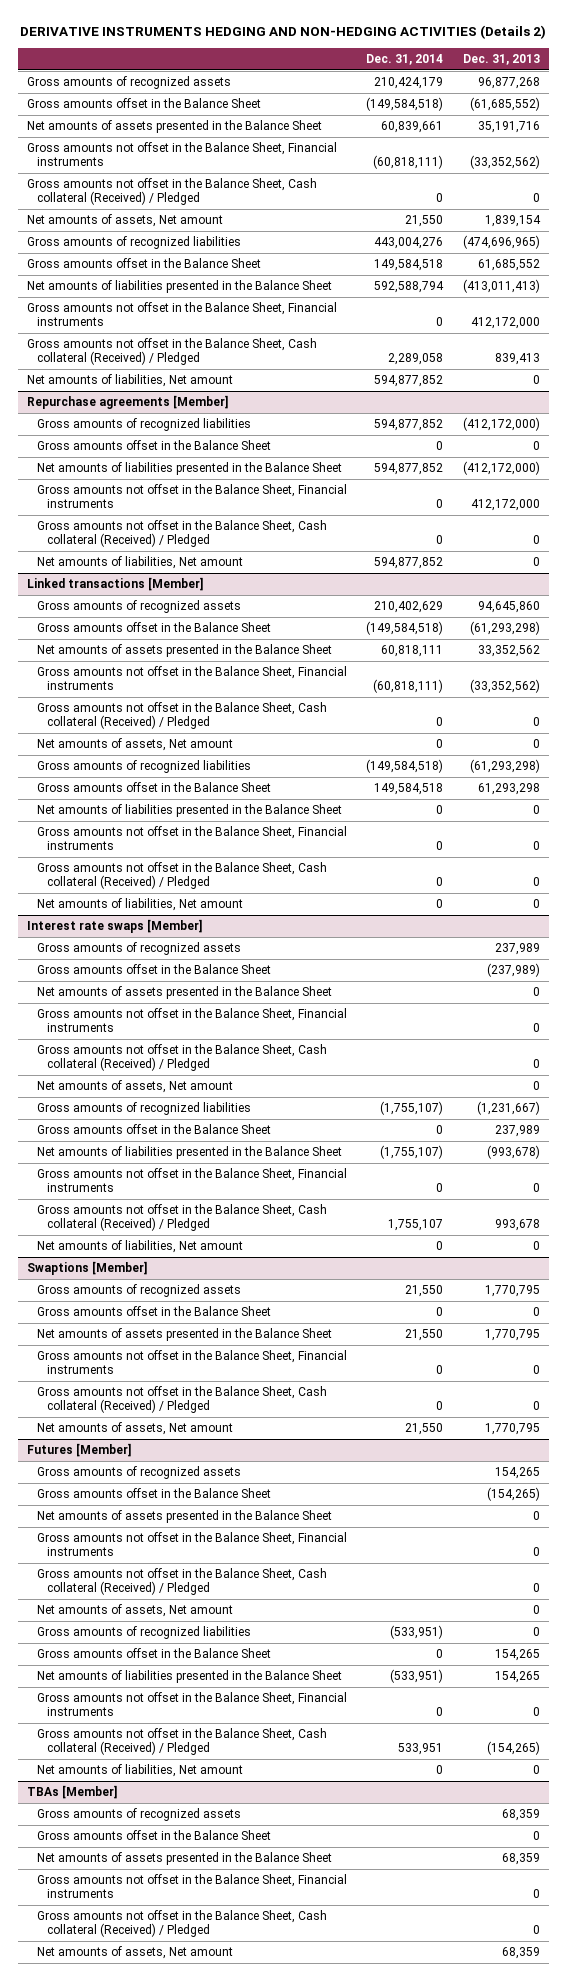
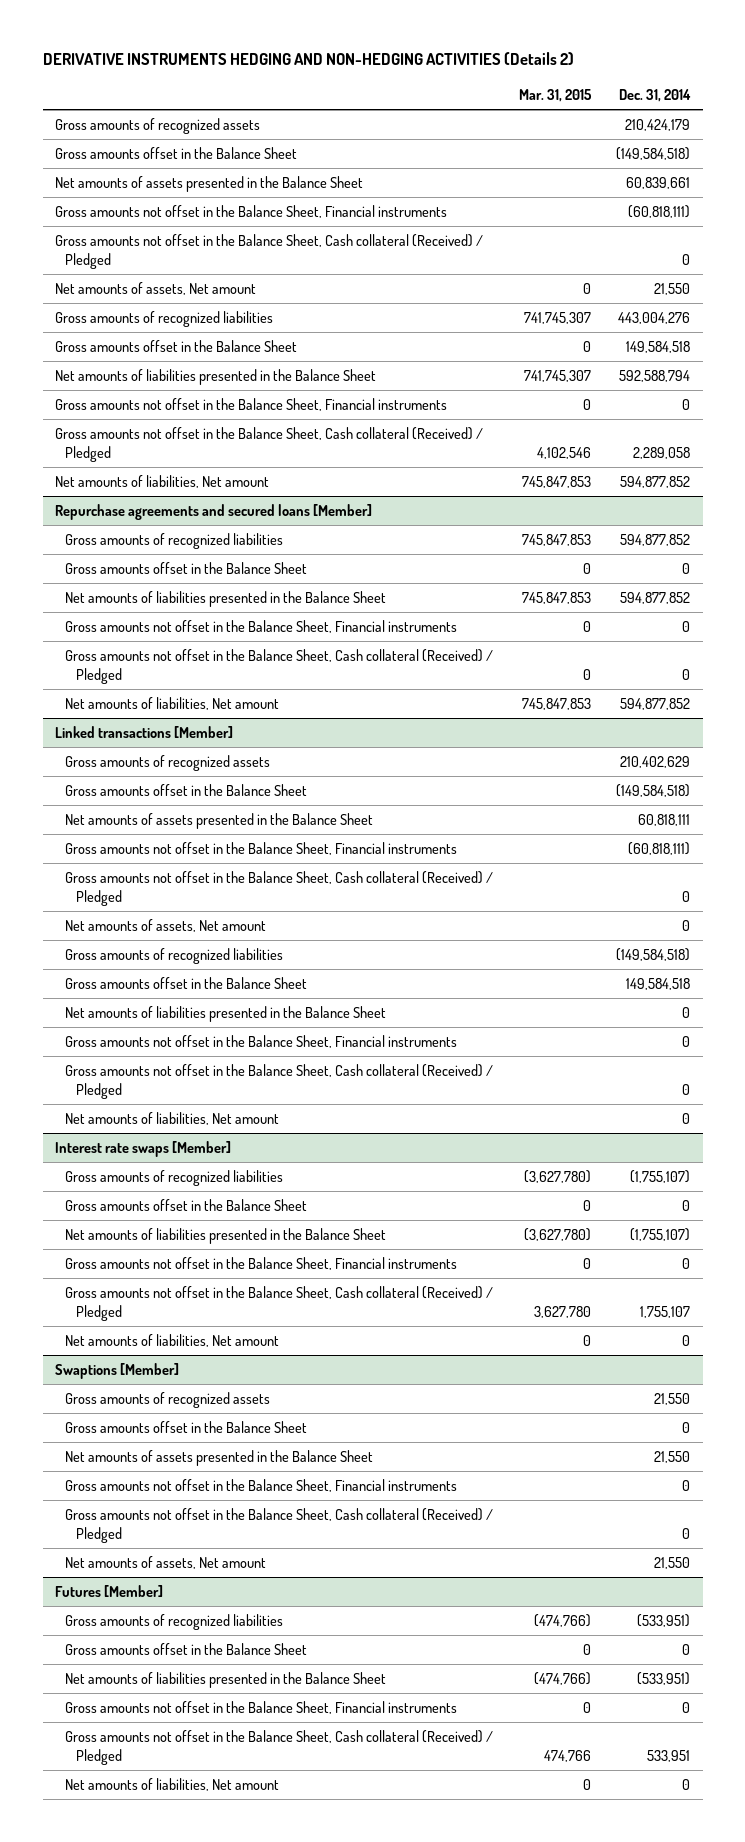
- | Dec. 31, 2014 | Dec. 31, 2013
+ | Mar. 31, 2015 | Dec. 31, 2014
- Repurchase agreements [Member]
+ Repurchase agreements and secured loans [Member]
@ Interest rate swaps [Member]
- Gross amounts of recognized assets | | 237,989
- Gross amounts offset in the Balance Sheet | | (237,989)
- Net amounts of assets presented in the Balance Sheet | | 0
- Gross amounts not offset in the Balance Sheet, Financial instruments | | 0
- Gross amounts not offset in the Balance Sheet, Cash collateral (Received) / Pledged | | 0
- Net amounts of assets, Net amount | | 0
@ Futures [Member]
- Gross amounts of recognized assets | | 154,265
- Gross amounts offset in the Balance Sheet | | (154,265)
- Net amounts of assets presented in the Balance Sheet | | 0
- Gross amounts not offset in the Balance Sheet, Financial instruments | | 0
- Gross amounts not offset in the Balance Sheet, Cash collateral (Received) / Pledged | | 0
- Net amounts of assets, Net amount | | 0
- TBAs [Member]
- Gross amounts of recognized assets | | 68,359
- Gross amounts offset in the Balance Sheet | | 0
- Net amounts of assets presented in the Balance Sheet | | 68,359
- Gross amounts not offset in the Balance Sheet, Financial instruments | | 0
- Gross amounts not offset in the Balance Sheet, Cash collateral (Received) / Pledged | | 0
- Net amounts of assets, Net amount | | 68,359

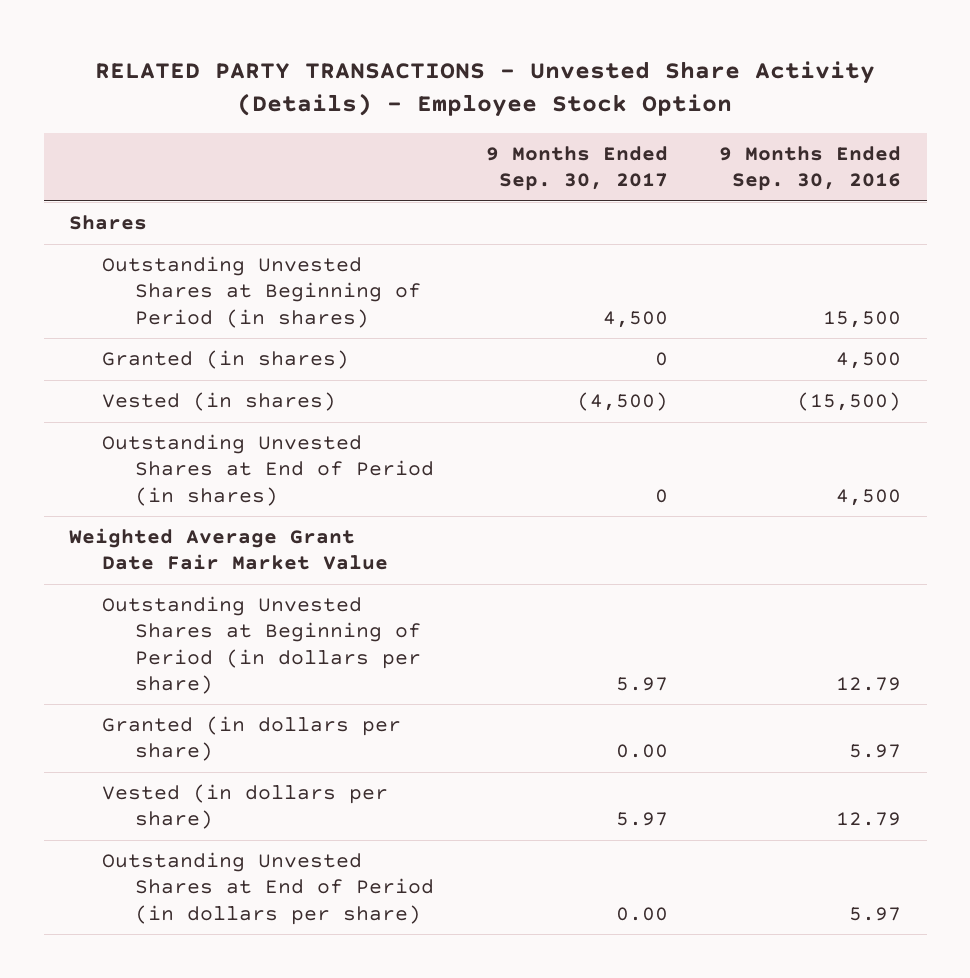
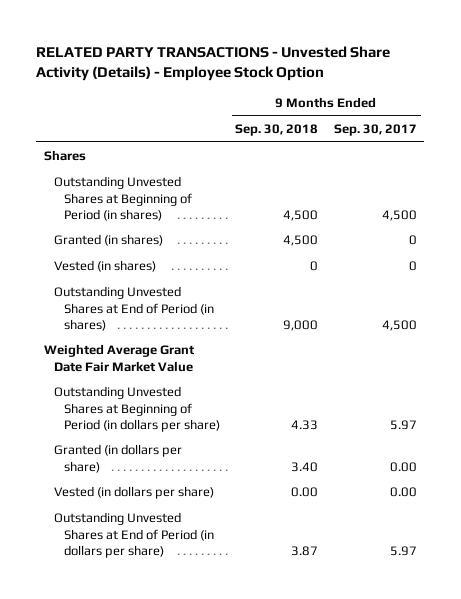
- | 9 Months Ended Sep. 30, 2017 | 9 Months Ended Sep. 30, 2016
+ | 9 Months Ended Sep. 30, 2018 | 9 Months Ended Sep. 30, 2017
- Vested (in shares) | (4,500) | (15,500)
- Outstanding Unvested Shares at End of Period (in shares) | 0 | 4,500
+ Vested (in shares) | 0 | 0
+ Outstanding Unvested Shares at End of Period (in shares) | 9,000 | 4,500
- Vested (in dollars per share) | 5.97 | 12.79
- Outstanding Unvested Shares at End of Period (in dollars per share) | 0.00 | 5.97
+ Vested (in dollars per share) | 0.00 | 0.00
+ Outstanding Unvested Shares at End of Period (in dollars per share) | 3.87 | 5.97

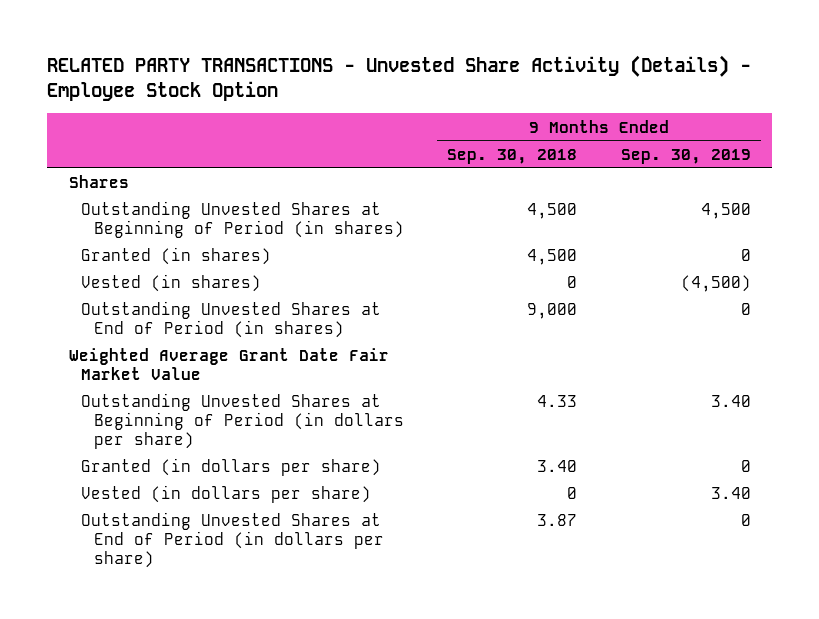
- | 9 Months Ended Sep. 30, 2018 | 9 Months Ended Sep. 30, 2017
+ | 9 Months Ended Sep. 30, 2018 | 9 Months Ended Sep. 30, 2019
- Vested (in dollars per share) | 0.00 | 0.00
+ Vested (in dollars per share) | 0 | 3.40

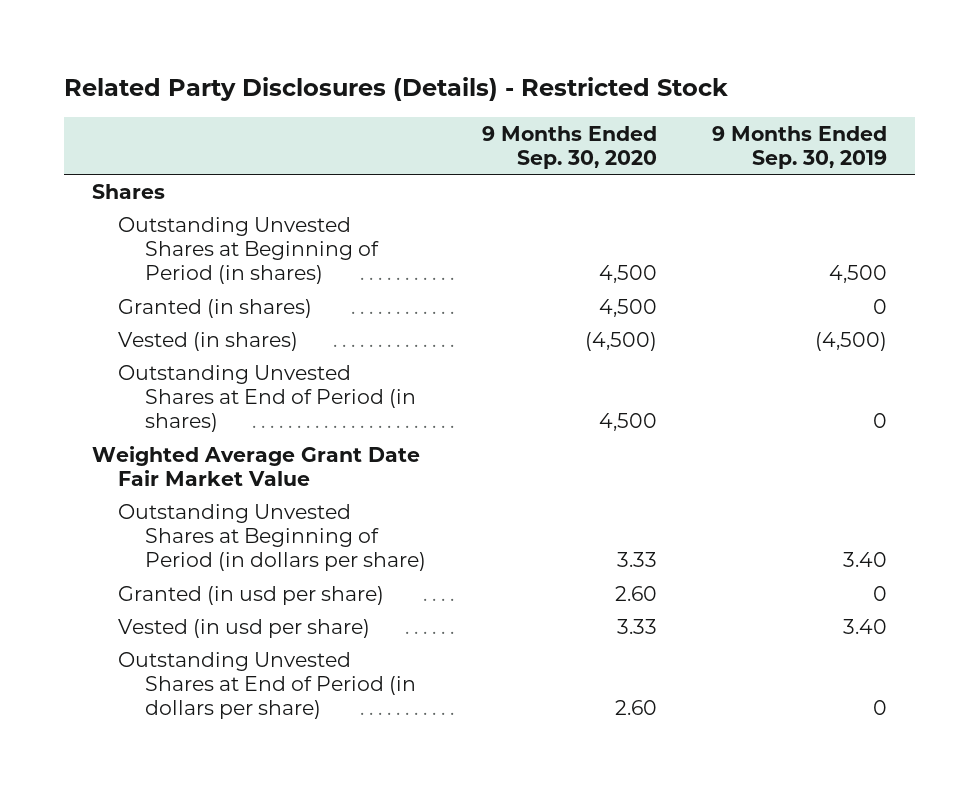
- RELATED PARTY TRANSACTIONS - Unvested Share Activity (Details) - Employee Stock Option
+ Related Party Disclosures (Details) - Restricted Stock
- | 9 Months Ended Sep. 30, 2018 | 9 Months Ended Sep. 30, 2019
+ | 9 Months Ended Sep. 30, 2020 | 9 Months Ended Sep. 30, 2019
- Granted (in dollars per share) | 3.40 | 0
- Vested (in dollars per share) | 0 | 3.40
+ Granted (in usd per share) | 2.60 | 0
+ Vested (in usd per share) | 3.33 | 3.40

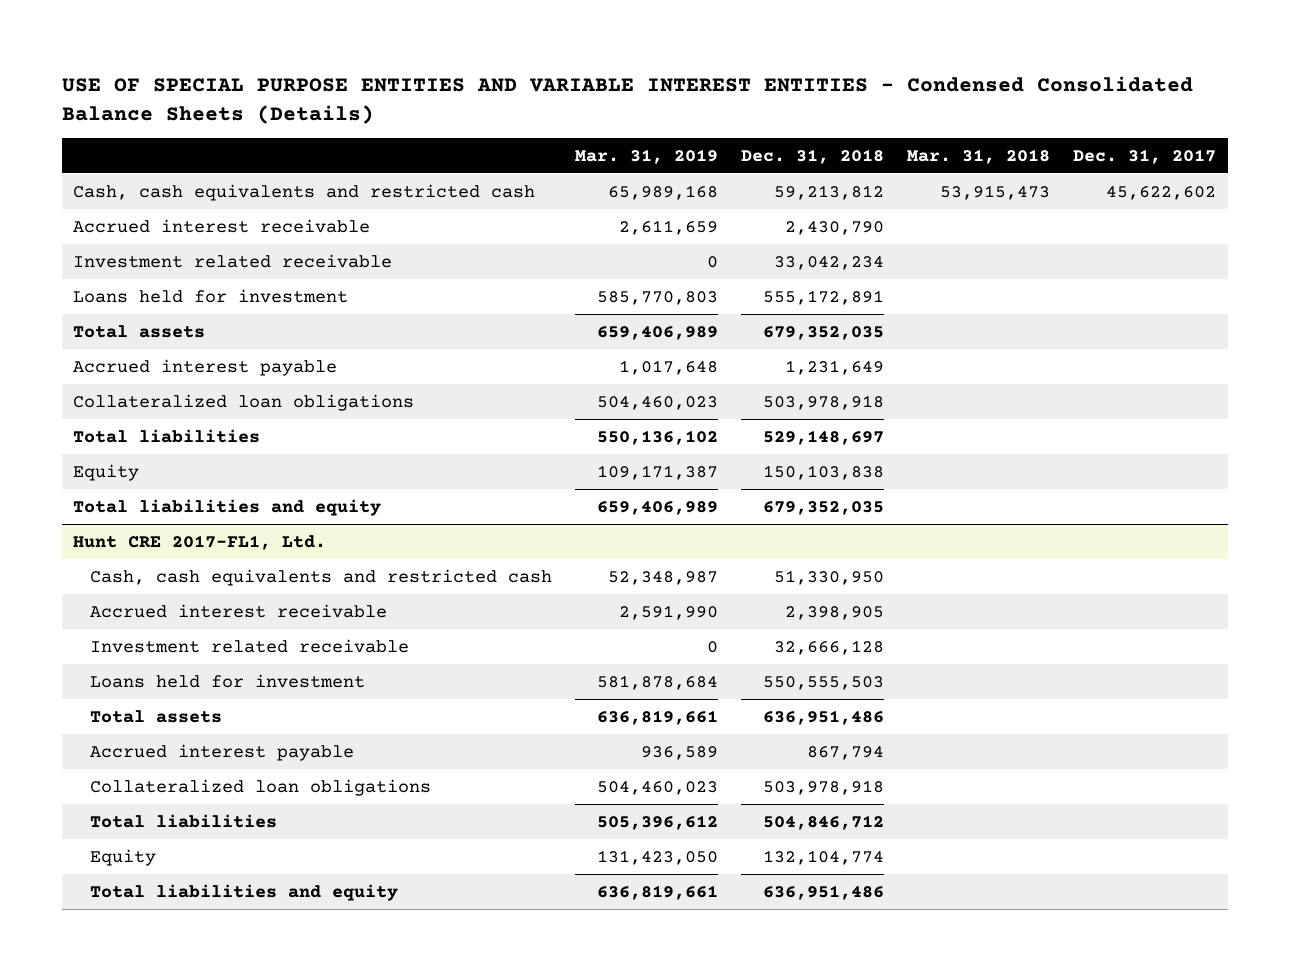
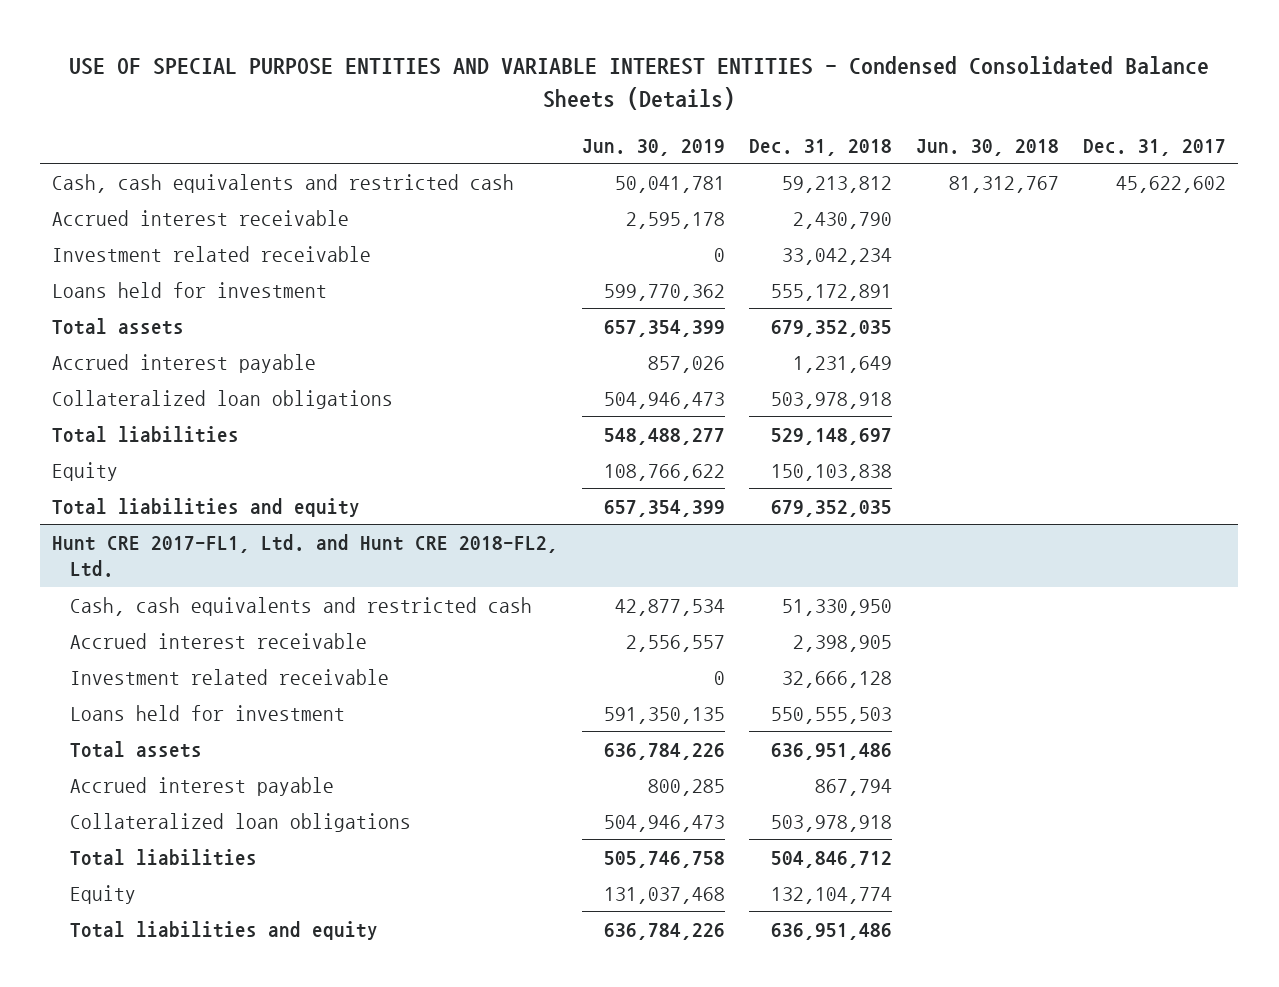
- | Mar. 31, 2019 | Dec. 31, 2018 | Mar. 31, 2018 | Dec. 31, 2017
+ | Jun. 30, 2019 | Dec. 31, 2018 | Jun. 30, 2018 | Dec. 31, 2017
- Hunt CRE 2017-FL1, Ltd.
+ Hunt CRE 2017-FL1, Ltd. and Hunt CRE 2018-FL2, Ltd.

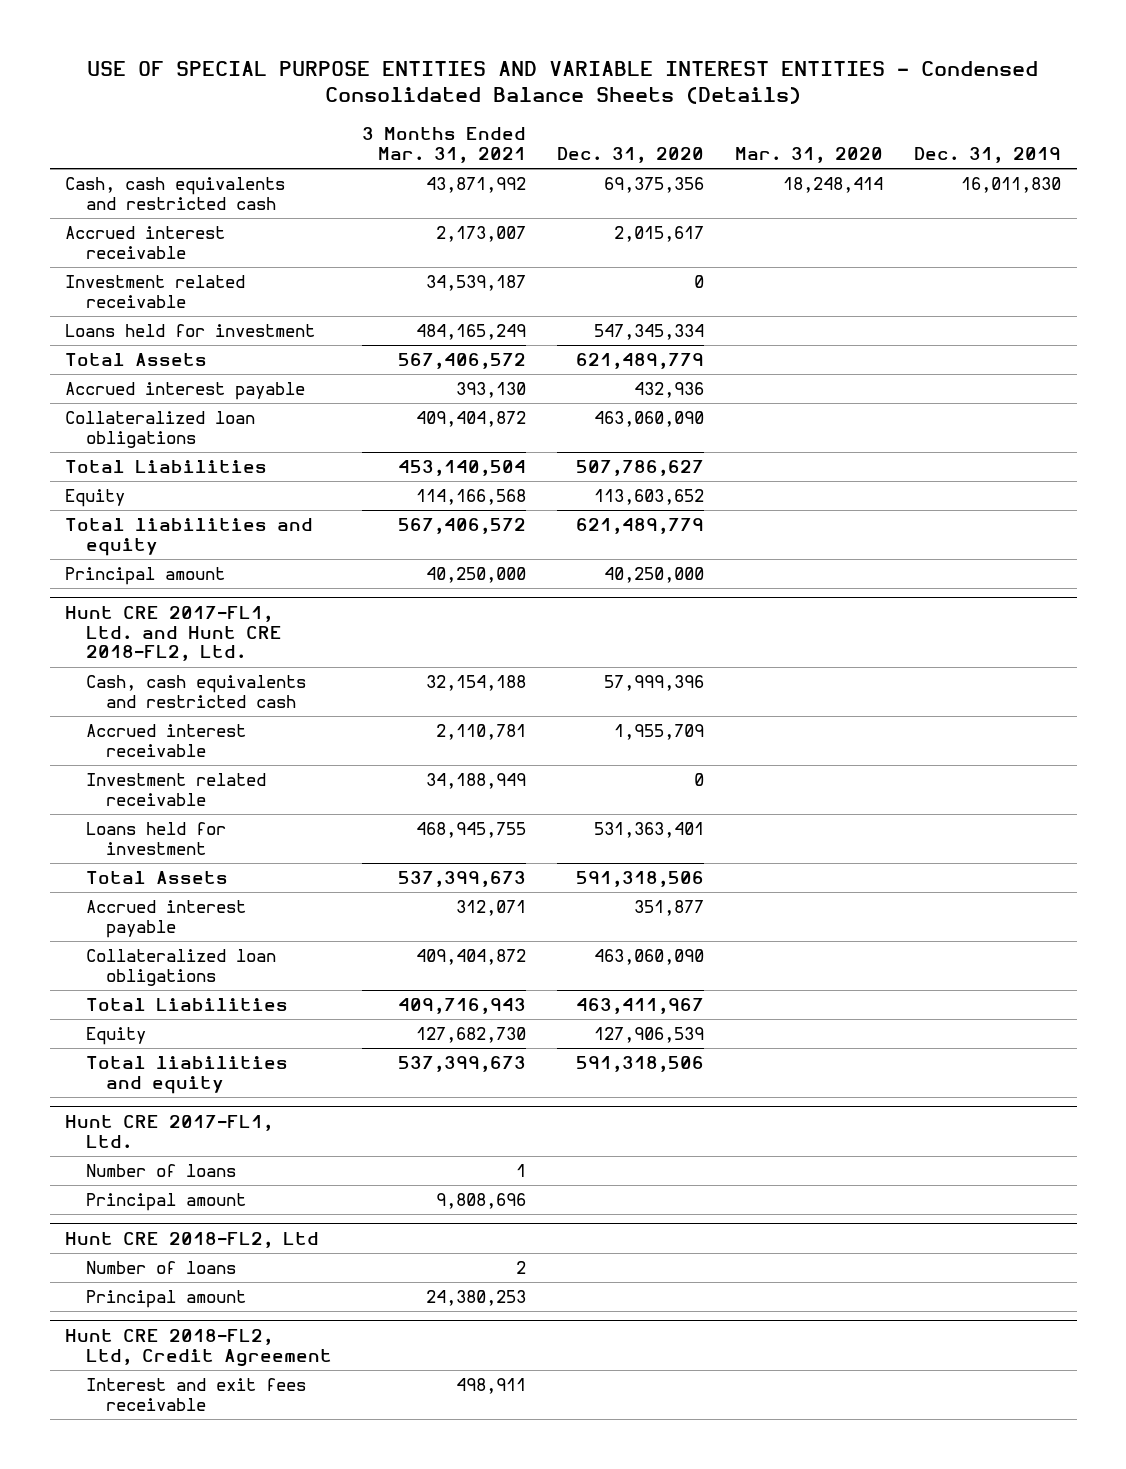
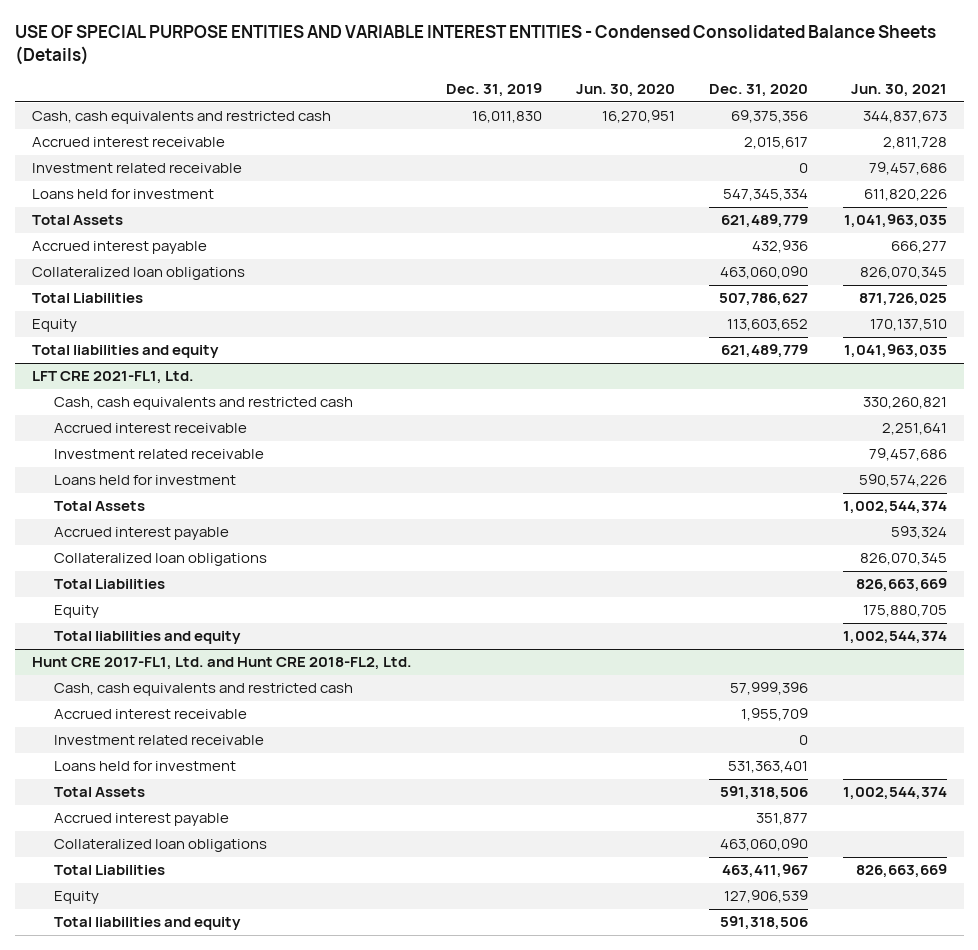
- | 3 Months Ended Mar. 31, 2021 | Dec. 31, 2020 | Mar. 31, 2020 | Dec. 31, 2019
+ | Dec. 31, 2019 | Jun. 30, 2020 | Dec. 31, 2020 | Jun. 30, 2021
- Principal amount | 40,250,000 | 40,250,000 | |
+ LFT CRE 2021-FL1, Ltd.
+ Cash, cash equivalents and restricted cash | | | | 330,260,821
+ Accrued interest receivable | | | | 2,251,641
+ Investment related receivable | | | | 79,457,686
+ Loans held for investment | | | | 590,574,226
+ Total Assets | | | | 1,002,544,374
+ Accrued interest payable | | | | 593,324
+ Collateralized loan obligations | | | | 826,070,345
+ Total Liabilities | | | | 826,663,669
+ Equity | | | | 175,880,705
+ Total liabilities and equity | | | | 1,002,544,374
- Hunt CRE 2017-FL1, Ltd.
- Number of loans | 1 | | |
- Principal amount | 9,808,696 | | |
- Hunt CRE 2018-FL2, Ltd
- Number of loans | 2 | | |
- Principal amount | 24,380,253 | | |
- Hunt CRE 2018-FL2, Ltd, Credit Agreement
- Interest and exit fees receivable | 498,911 | | |

